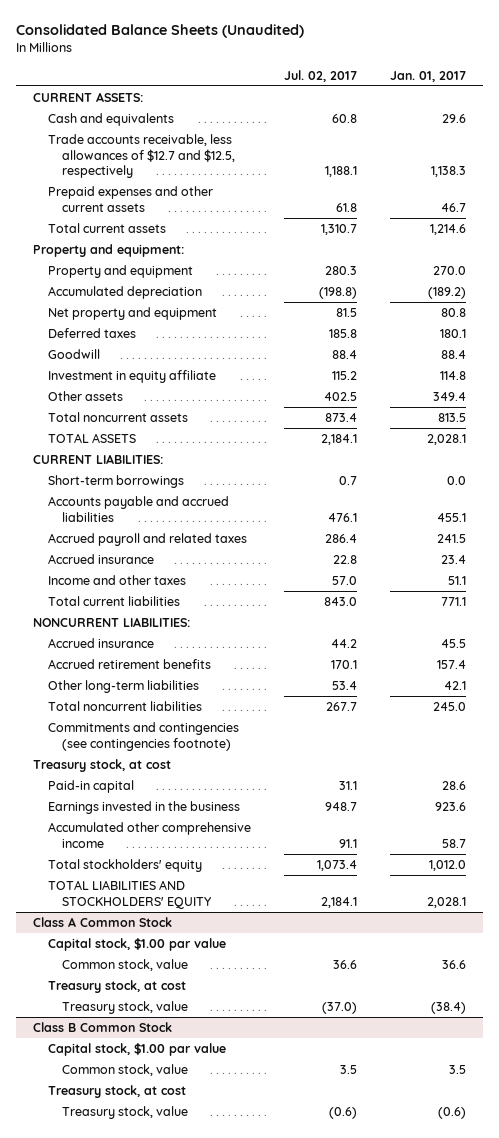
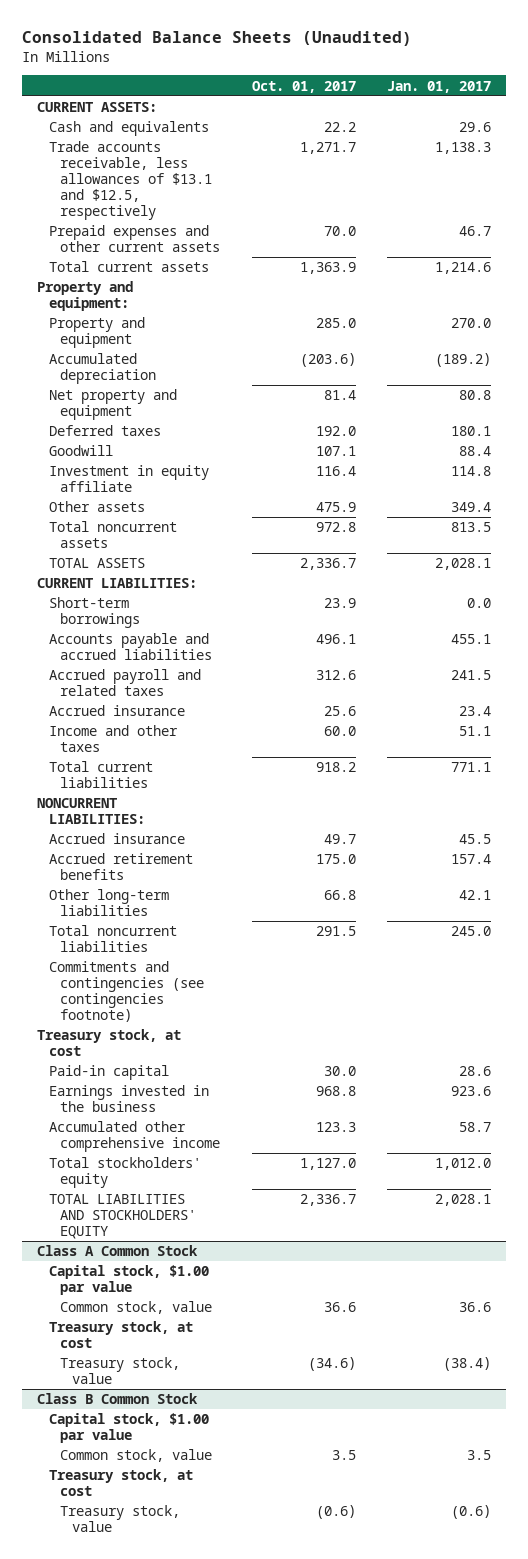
- | Jul. 02, 2017 | Jan. 01, 2017
+ | Oct. 01, 2017 | Jan. 01, 2017
- Trade accounts receivable, less allowances of $12.7 and $12.5, respectively | 1,188.1 | 1,138.3
+ Trade accounts receivable, less allowances of $13.1 and $12.5, respectively | 1,271.7 | 1,138.3

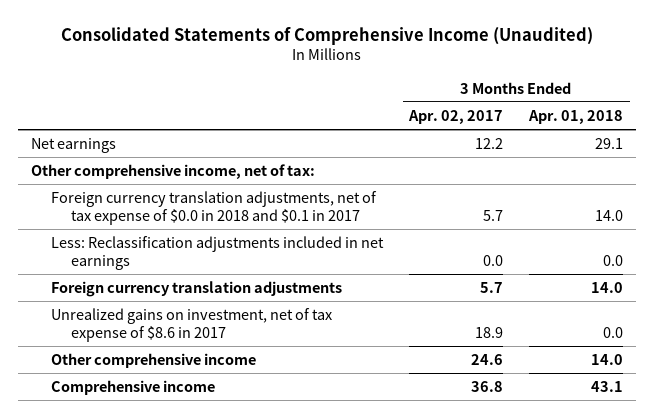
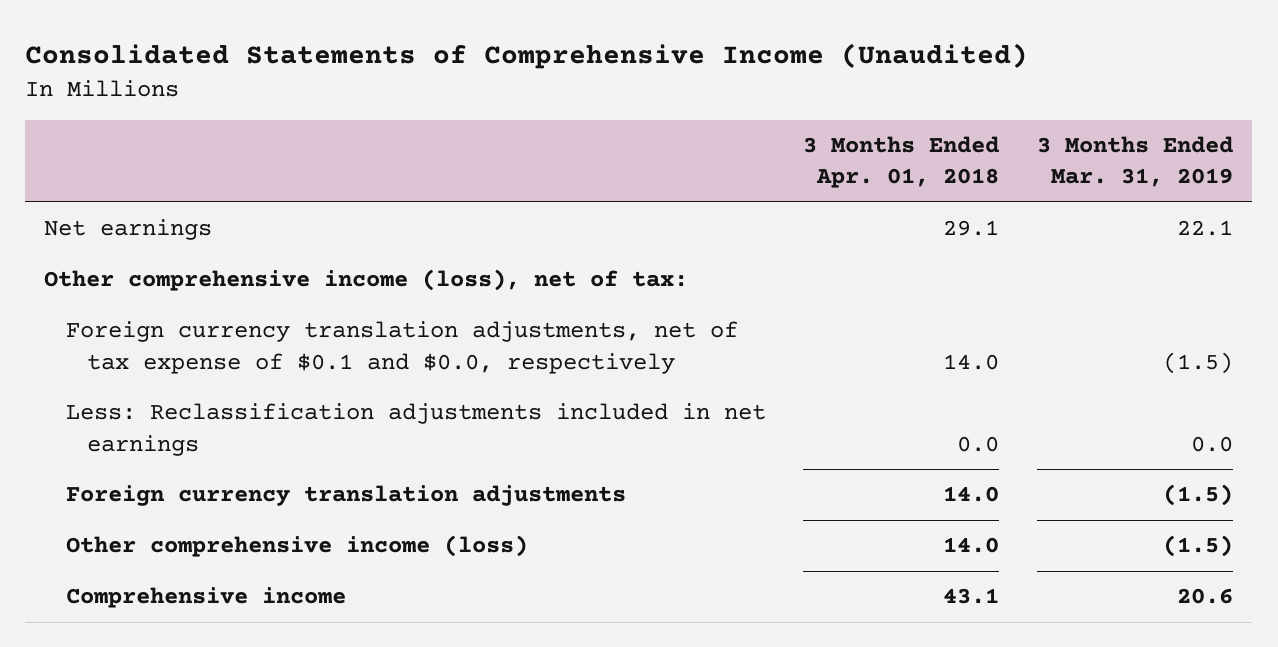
- | 3 Months Ended Apr. 02, 2017 | 3 Months Ended Apr. 01, 2018
+ | 3 Months Ended Apr. 01, 2018 | 3 Months Ended Mar. 31, 2019
- Other comprehensive income, net of tax:
- Foreign currency translation adjustments, net of tax expense of $0.0 in 2018 and $0.1 in 2017 | 5.7 | 14.0
+ Other comprehensive income (loss), net of tax:
+ Foreign currency translation adjustments, net of tax expense of $0.1 and $0.0, respectively | 14.0 | (1.5)
- Unrealized gains on investment, net of tax expense of $8.6 in 2017 | 18.9 | 0.0
- Other comprehensive income | 24.6 | 14.0
+ Other comprehensive income (loss) | 14.0 | (1.5)

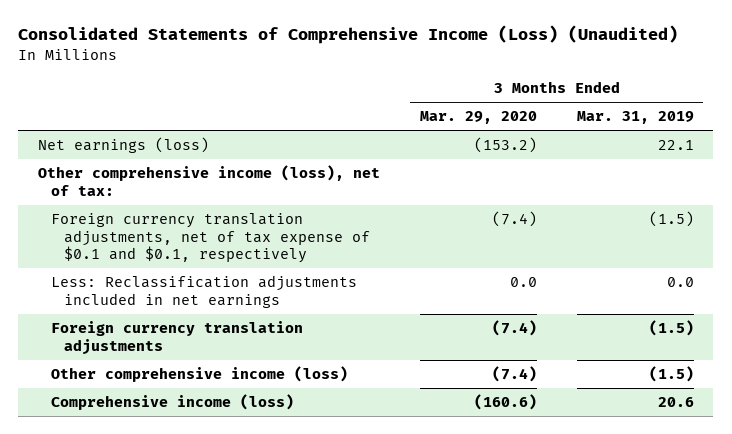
- Consolidated Statements of Comprehensive Income (Unaudited)
+ Consolidated Statements of Comprehensive Income (Loss) (Unaudited)
- | 3 Months Ended Apr. 01, 2018 | 3 Months Ended Mar. 31, 2019
+ | 3 Months Ended Mar. 29, 2020 | 3 Months Ended Mar. 31, 2019
- Net earnings | 29.1 | 22.1
+ Net earnings (loss) | (153.2) | 22.1
- Foreign currency translation adjustments, net of tax expense of $0.1 and $0.0, respectively | 14.0 | (1.5)
+ Foreign currency translation adjustments, net of tax expense of $0.1 and $0.1, respectively | (7.4) | (1.5)
- Comprehensive income | 43.1 | 20.6
+ Comprehensive income (loss) | (160.6) | 20.6

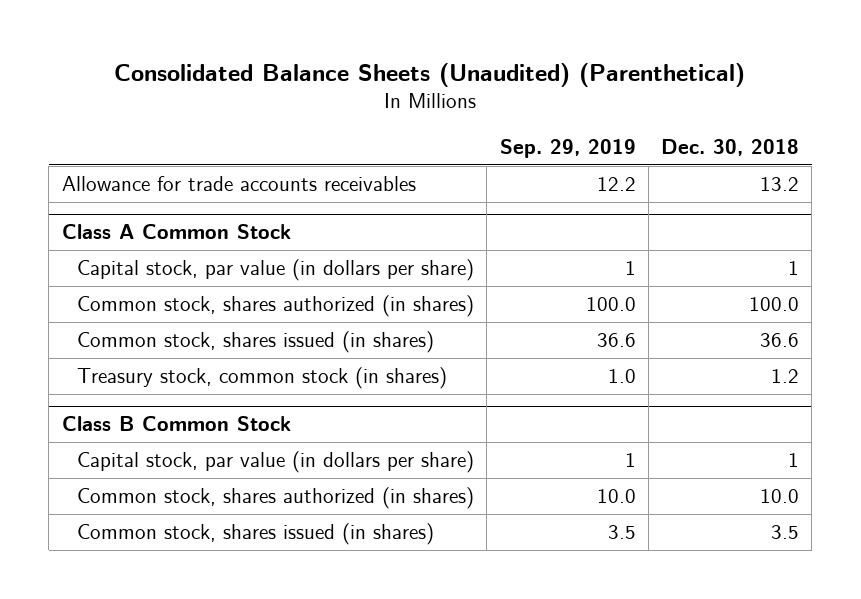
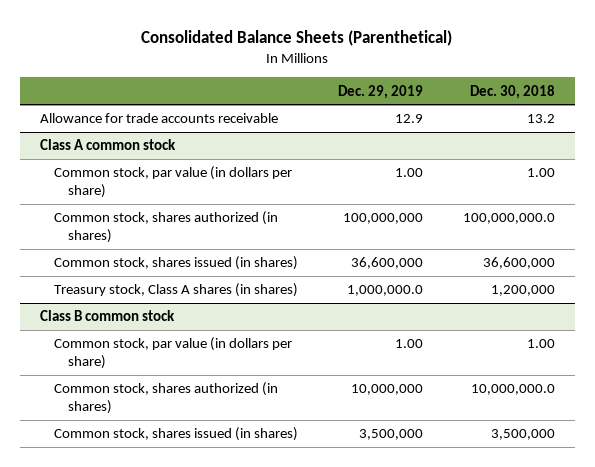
- Consolidated Balance Sheets (Unaudited) (Parenthetical)
+ Consolidated Balance Sheets (Parenthetical)
- | Sep. 29, 2019 | Dec. 30, 2018
+ | Dec. 29, 2019 | Dec. 30, 2018
- Allowance for trade accounts receivables | 12.2 | 13.2
- Class A Common Stock
- Capital stock, par value (in dollars per share) | 1 | 1
- Common stock, shares authorized (in shares) | 100.0 | 100.0
- Common stock, shares issued (in shares) | 36.6 | 36.6
- Treasury stock, common stock (in shares) | 1.0 | 1.2
- Class B Common Stock
- Capital stock, par value (in dollars per share) | 1 | 1
- Common stock, shares authorized (in shares) | 10.0 | 10.0
- Common stock, shares issued (in shares) | 3.5 | 3.5
+ Allowance for trade accounts receivable | 12.9 | 13.2
+ Class A common stock
+ Common stock, par value (in dollars per share) | 1.00 | 1.00
+ Common stock, shares authorized (in shares) | 100,000,000 | 100,000,000.0
+ Common stock, shares issued (in shares) | 36,600,000 | 36,600,000
+ Treasury stock, Class A shares (in shares) | 1,000,000.0 | 1,200,000
+ Class B common stock
+ Common stock, par value (in dollars per share) | 1.00 | 1.00
+ Common stock, shares authorized (in shares) | 10,000,000 | 10,000,000.0
+ Common stock, shares issued (in shares) | 3,500,000 | 3,500,000

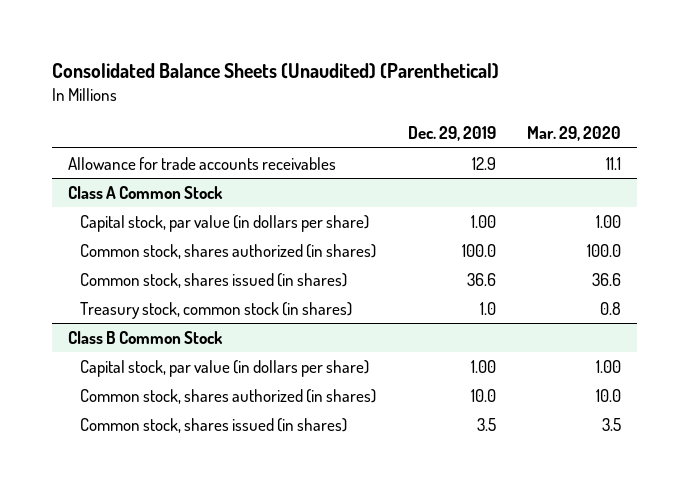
- Consolidated Balance Sheets (Parenthetical)
+ Consolidated Balance Sheets (Unaudited) (Parenthetical)
- | Dec. 29, 2019 | Dec. 30, 2018
+ | Dec. 29, 2019 | Mar. 29, 2020
- Allowance for trade accounts receivable | 12.9 | 13.2
- Class A common stock
- Common stock, par value (in dollars per share) | 1.00 | 1.00
- Common stock, shares authorized (in shares) | 100,000,000 | 100,000,000.0
- Common stock, shares issued (in shares) | 36,600,000 | 36,600,000
- Treasury stock, Class A shares (in shares) | 1,000,000.0 | 1,200,000
- Class B common stock
- Common stock, par value (in dollars per share) | 1.00 | 1.00
- Common stock, shares authorized (in shares) | 10,000,000 | 10,000,000.0
- Common stock, shares issued (in shares) | 3,500,000 | 3,500,000
+ Allowance for trade accounts receivables | 12.9 | 11.1
+ Class A Common Stock
+ Capital stock, par value (in dollars per share) | 1.00 | 1.00
+ Common stock, shares authorized (in shares) | 100.0 | 100.0
+ Common stock, shares issued (in shares) | 36.6 | 36.6
+ Treasury stock, common stock (in shares) | 1.0 | 0.8
+ Class B Common Stock
+ Capital stock, par value (in dollars per share) | 1.00 | 1.00
+ Common stock, shares authorized (in shares) | 10.0 | 10.0
+ Common stock, shares issued (in shares) | 3.5 | 3.5

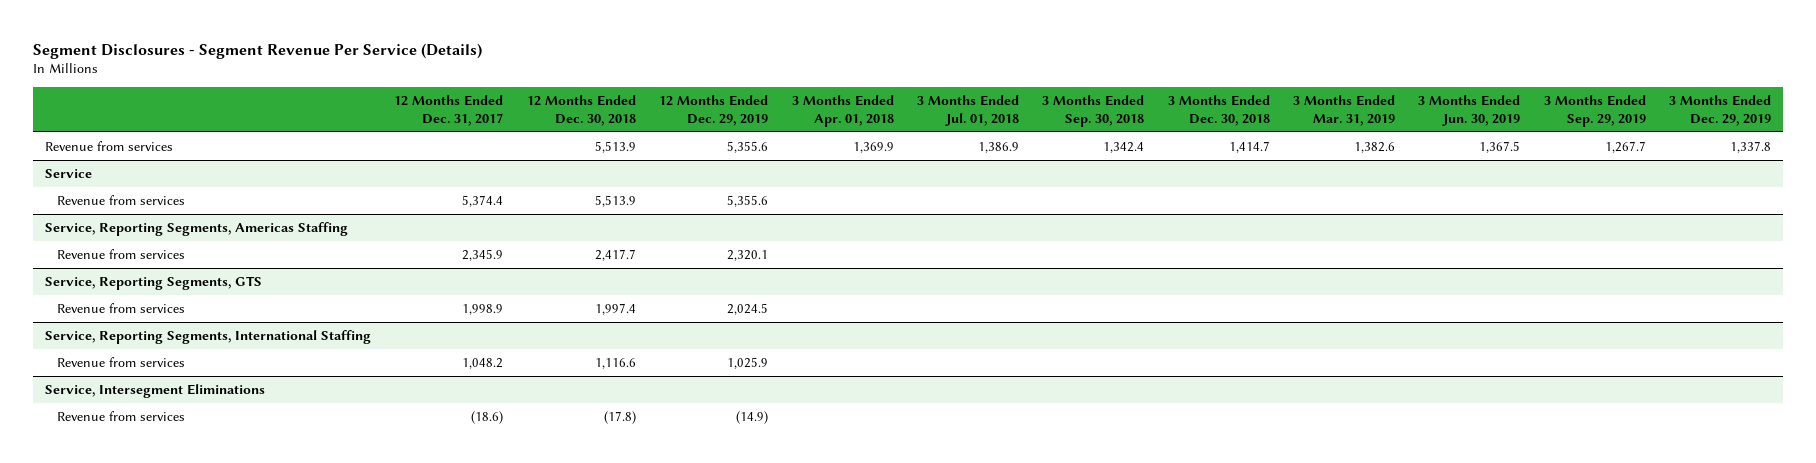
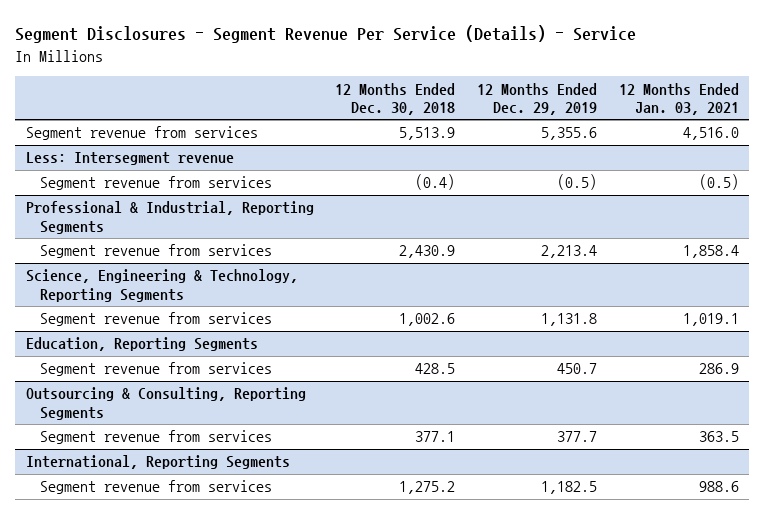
- Segment Disclosures - Segment Revenue Per Service (Details)
+ Segment Disclosures - Segment Revenue Per Service (Details) - Service
- | 12 Months Ended Dec. 31, 2017 | 12 Months Ended Dec. 30, 2018 | 12 Months Ended Dec. 29, 2019 | 3 Months Ended Apr. 01, 2018 | 3 Months Ended Jul. 01, 2018 | 3 Months Ended Sep. 30, 2018 | 3 Months Ended Dec. 30, 2018 | 3 Months Ended Mar. 31, 2019 | 3 Months Ended Jun. 30, 2019 | 3 Months Ended Sep. 29, 2019 | 3 Months Ended Dec. 29, 2019
+ | 12 Months Ended Dec. 30, 2018 | 12 Months Ended Dec. 29, 2019 | 12 Months Ended Jan. 03, 2021
- Revenue from services | | 5,513.9 | 5,355.6 | 1,369.9 | 1,386.9 | 1,342.4 | 1,414.7 | 1,382.6 | 1,367.5 | 1,267.7 | 1,337.8
- Service
- Revenue from services | 5,374.4 | 5,513.9 | 5,355.6 | | | | | | | |
- Service, Reporting Segments, Americas Staffing
- Revenue from services | 2,345.9 | 2,417.7 | 2,320.1 | | | | | | | |
- Service, Reporting Segments, GTS
- Revenue from services | 1,998.9 | 1,997.4 | 2,024.5 | | | | | | | |
- Service, Reporting Segments, International Staffing
- Revenue from services | 1,048.2 | 1,116.6 | 1,025.9 | | | | | | | |
- Service, Intersegment Eliminations
- Revenue from services | (18.6) | (17.8) | (14.9) | | | | | | | |
+ Segment revenue from services | 5,513.9 | 5,355.6 | 4,516.0
+ Less: Intersegment revenue
+ Segment revenue from services | (0.4) | (0.5) | (0.5)
+ Professional & Industrial, Reporting Segments
+ Segment revenue from services | 2,430.9 | 2,213.4 | 1,858.4
+ Science, Engineering & Technology, Reporting Segments
+ Segment revenue from services | 1,002.6 | 1,131.8 | 1,019.1
+ Education, Reporting Segments
+ Segment revenue from services | 428.5 | 450.7 | 286.9
+ Outsourcing & Consulting, Reporting Segments
+ Segment revenue from services | 377.1 | 377.7 | 363.5
+ International, Reporting Segments
+ Segment revenue from services | 1,275.2 | 1,182.5 | 988.6

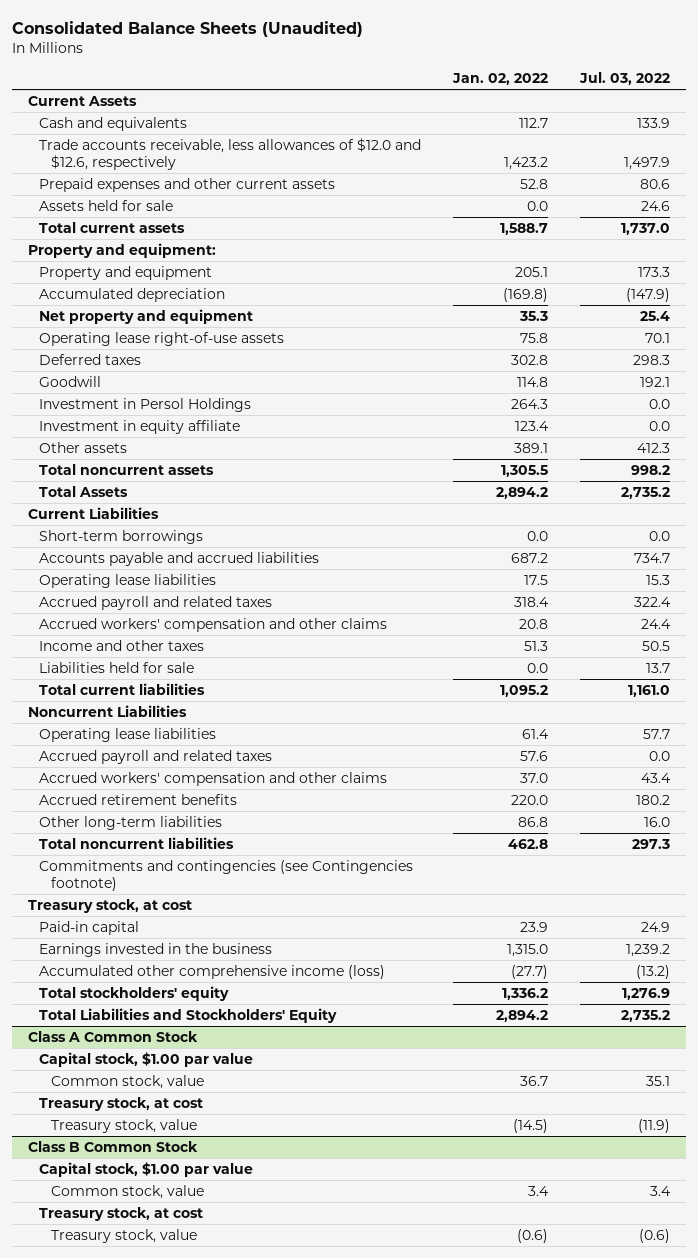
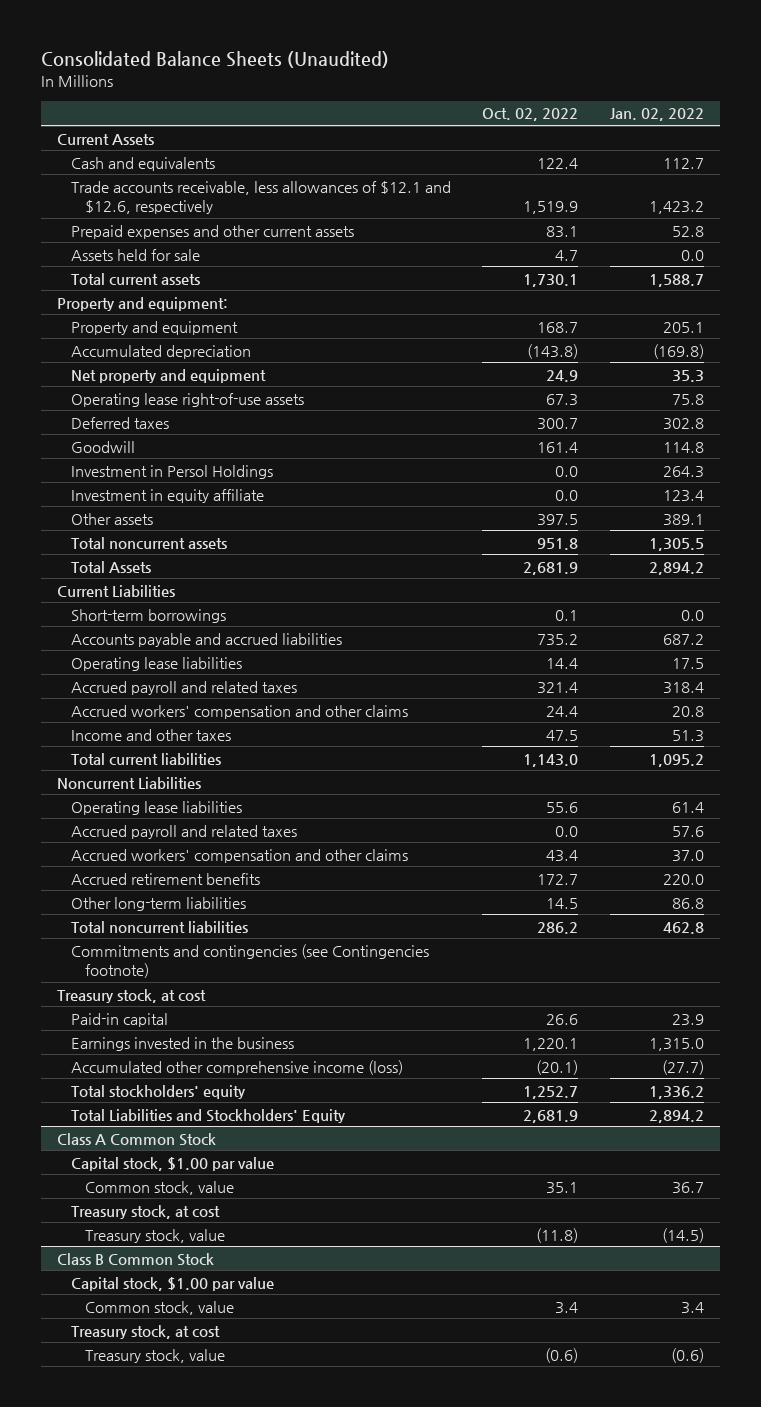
- | Jan. 02, 2022 | Jul. 03, 2022
+ | Oct. 02, 2022 | Jan. 02, 2022
- Trade accounts receivable, less allowances of $12.0 and $12.6, respectively | 1,423.2 | 1,497.9
+ Trade accounts receivable, less allowances of $12.1 and $12.6, respectively | 1,519.9 | 1,423.2
- Liabilities held for sale | 0.0 | 13.7

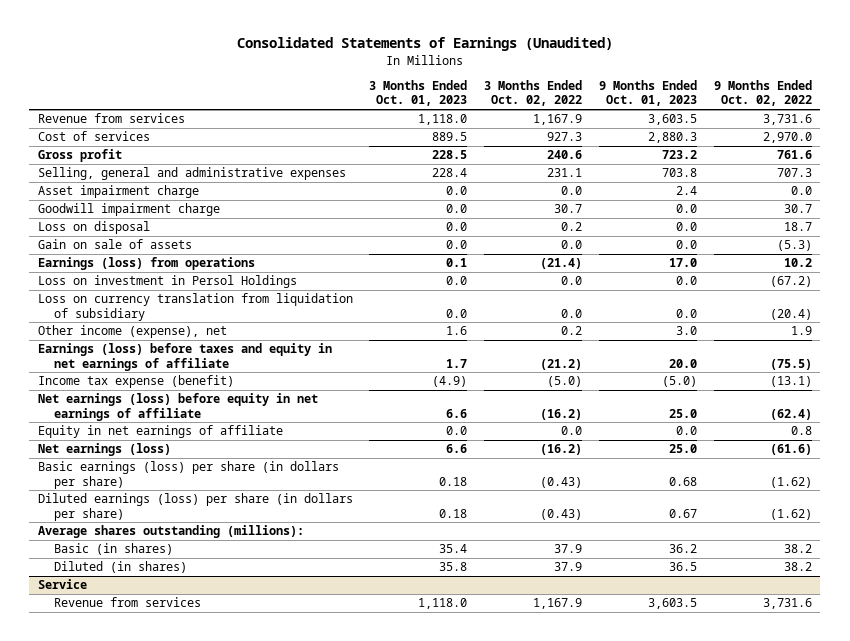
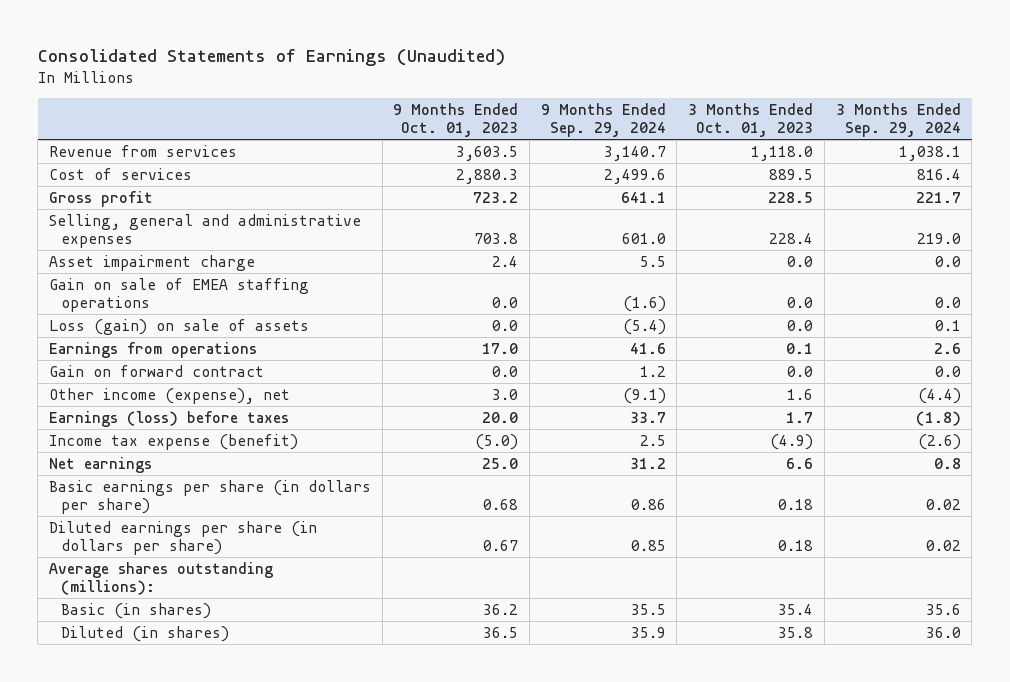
- | 3 Months Ended Oct. 01, 2023 | 3 Months Ended Oct. 02, 2022 | 9 Months Ended Oct. 01, 2023 | 9 Months Ended Oct. 02, 2022
+ | 9 Months Ended Oct. 01, 2023 | 9 Months Ended Sep. 29, 2024 | 3 Months Ended Oct. 01, 2023 | 3 Months Ended Sep. 29, 2024
- Goodwill impairment charge | 0.0 | 30.7 | 0.0 | 30.7
- Loss on disposal | 0.0 | 0.2 | 0.0 | 18.7
- Gain on sale of assets | 0.0 | 0.0 | 0.0 | (5.3)
- Earnings (loss) from operations | 0.1 | (21.4) | 17.0 | 10.2
- Loss on investment in Persol Holdings | 0.0 | 0.0 | 0.0 | (67.2)
- Loss on currency translation from liquidation of subsidiary | 0.0 | 0.0 | 0.0 | (20.4)
+ Gain on sale of EMEA staffing operations | 0.0 | (1.6) | 0.0 | 0.0
+ Loss (gain) on sale of assets | 0.0 | (5.4) | 0.0 | 0.1
+ Earnings from operations | 17.0 | 41.6 | 0.1 | 2.6
+ Gain on forward contract | 0.0 | 1.2 | 0.0 | 0.0
- Earnings (loss) before taxes and equity in net earnings of affiliate | 1.7 | (21.2) | 20.0 | (75.5)
+ Earnings (loss) before taxes | 20.0 | 33.7 | 1.7 | (1.8)
- Net earnings (loss) before equity in net earnings of affiliate | 6.6 | (16.2) | 25.0 | (62.4)
- Equity in net earnings of affiliate | 0.0 | 0.0 | 0.0 | 0.8
- Net earnings (loss) | 6.6 | (16.2) | 25.0 | (61.6)
- Basic earnings (loss) per share (in dollars per share) | 0.18 | (0.43) | 0.68 | (1.62)
- Diluted earnings (loss) per share (in dollars per share) | 0.18 | (0.43) | 0.67 | (1.62)
+ Net earnings | 25.0 | 31.2 | 6.6 | 0.8
+ Basic earnings per share (in dollars per share) | 0.68 | 0.86 | 0.18 | 0.02
+ Diluted earnings per share (in dollars per share) | 0.67 | 0.85 | 0.18 | 0.02
- Service
- Revenue from services | 1,118.0 | 1,167.9 | 3,603.5 | 3,731.6

